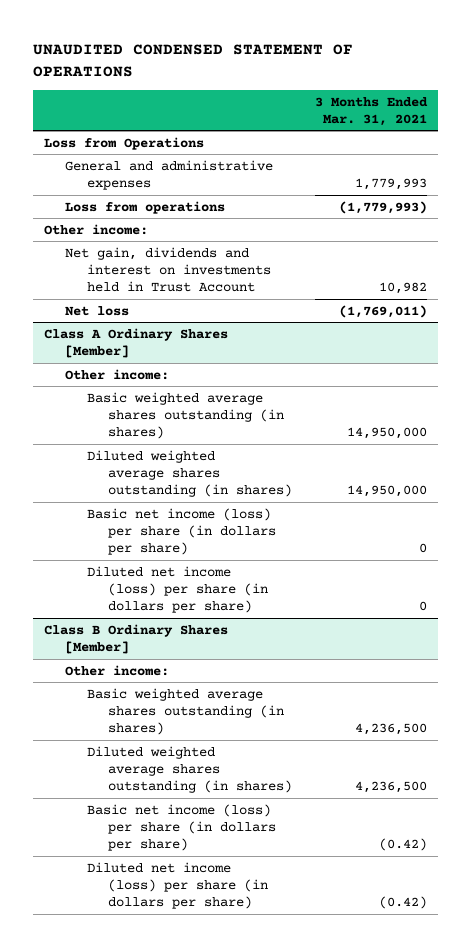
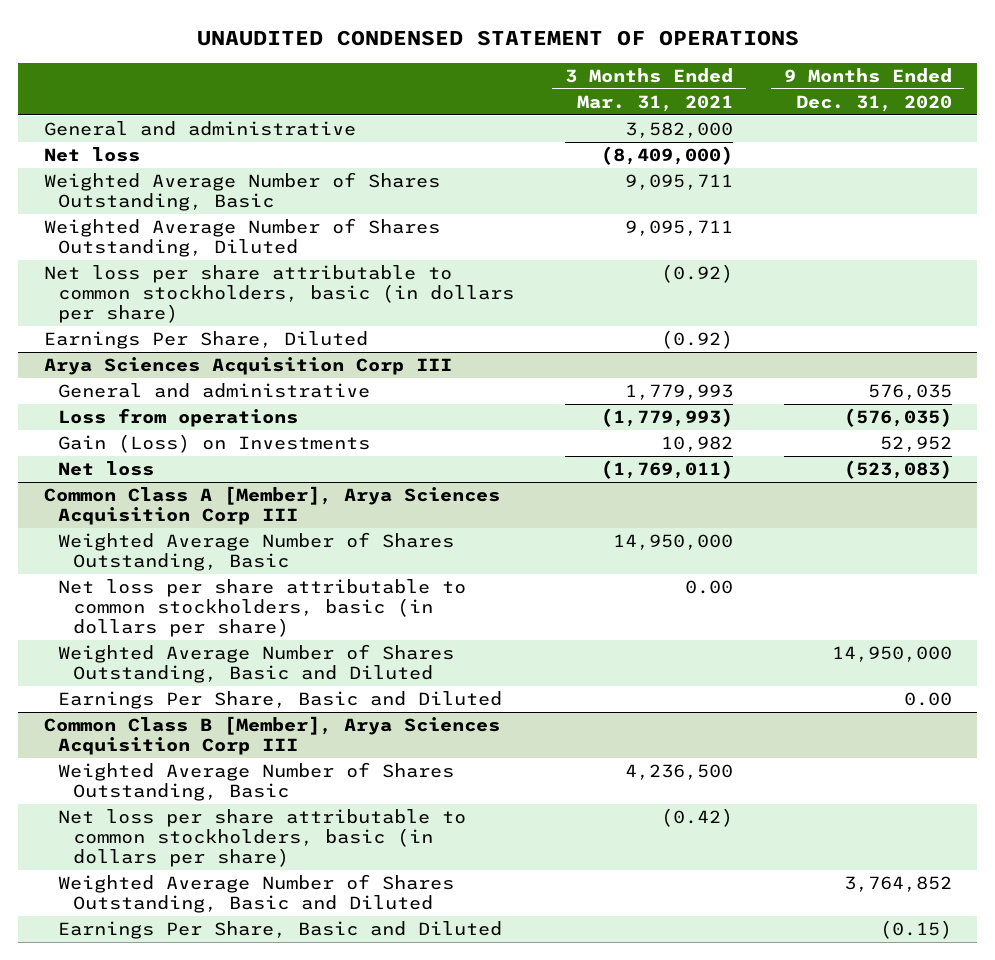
- | 3 Months Ended Mar. 31, 2021
+ | 3 Months Ended Mar. 31, 2021 | 9 Months Ended Dec. 31, 2020
- Loss from Operations
- General and administrative expenses | 1,779,993
+ General and administrative | 3,582,000 |
+ Net loss | (8,409,000) |
+ Weighted Average Number of Shares Outstanding, Basic | 9,095,711 |
+ Weighted Average Number of Shares Outstanding, Diluted | 9,095,711 |
+ Net loss per share attributable to common stockholders, basic (in dollars per share) | (0.92) |
+ Earnings Per Share, Diluted | (0.92) |
+ Arya Sciences Acquisition Corp III
+ General and administrative | 1,779,993 | 576,035
- Other income:
- Net gain, dividends and interest on investments held in Trust Account | 10,982
+ Gain (Loss) on Investments | 10,982 | 52,952
- Class A Ordinary Shares [Member]
- Other income:
- Basic weighted average shares outstanding (in shares) | 14,950,000
- Diluted weighted average shares outstanding (in shares) | 14,950,000
- Basic net income (loss) per share (in dollars per share) | 0
- Diluted net income (loss) per share (in dollars per share) | 0
- Class B Ordinary Shares [Member]
- Other income:
- Basic weighted average shares outstanding (in shares) | 4,236,500
- Diluted weighted average shares outstanding (in shares) | 4,236,500
- Basic net income (loss) per share (in dollars per share) | (0.42)
- Diluted net income (loss) per share (in dollars per share) | (0.42)
+ Common Class A [Member], Arya Sciences Acquisition Corp III
+ Weighted Average Number of Shares Outstanding, Basic | 14,950,000 |
+ Net loss per share attributable to common stockholders, basic (in dollars per share) | 0.00 |
+ Weighted Average Number of Shares Outstanding, Basic and Diluted | | 14,950,000
+ Earnings Per Share, Basic and Diluted | | 0.00
+ Common Class B [Member], Arya Sciences Acquisition Corp III
+ Weighted Average Number of Shares Outstanding, Basic | 4,236,500 |
+ Net loss per share attributable to common stockholders, basic (in dollars per share) | (0.42) |
+ Weighted Average Number of Shares Outstanding, Basic and Diluted | | 3,764,852
+ Earnings Per Share, Basic and Diluted | | (0.15)

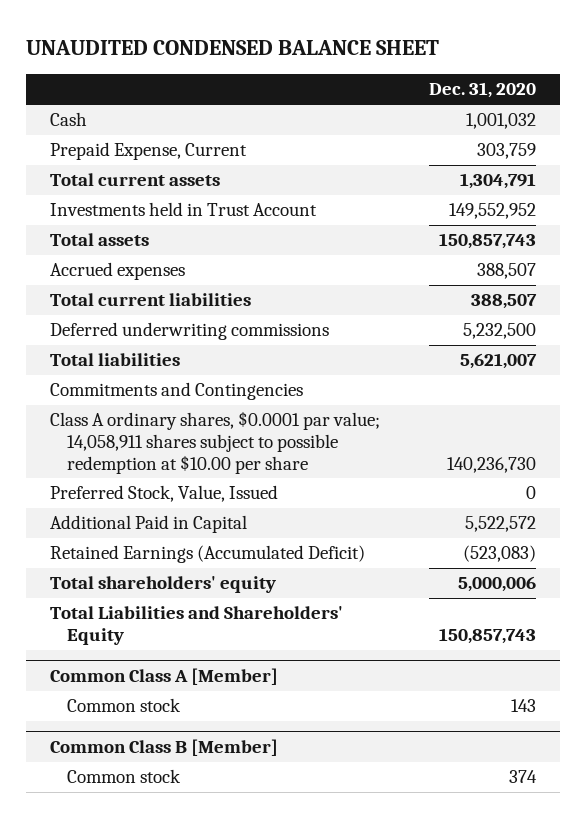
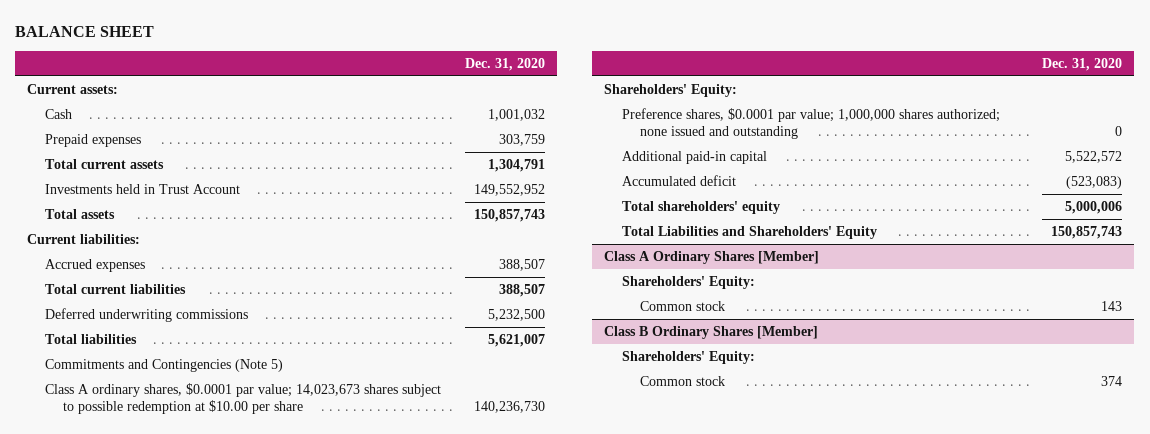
- UNAUDITED CONDENSED BALANCE SHEET
+ BALANCE SHEET
+ Current assets:
- Prepaid Expense, Current | 303,759
+ Prepaid expenses | 303,759
+ Current liabilities:
- Commitments and Contingencies
- Class A ordinary shares, $0.0001 par value; 14,058,911 shares subject to possible redemption at $10.00 per share | 140,236,730
- Preferred Stock, Value, Issued | 0
- Additional Paid in Capital | 5,522,572
- Retained Earnings (Accumulated Deficit) | (523,083)
+ Commitments and Contingencies (Note 5)
+ Class A ordinary shares, $0.0001 par value; 14,023,673 shares subject to possible redemption at $10.00 per share | 140,236,730
+ Shareholders' Equity:
+ Preference shares, $0.0001 par value; 1,000,000 shares authorized; none issued and outstanding | 0
+ Additional paid-in capital | 5,522,572
+ Accumulated deficit | (523,083)
- Common Class A [Member]
+ Class A Ordinary Shares [Member]
+ Shareholders' Equity:
- Common Class B [Member]
+ Class B Ordinary Shares [Member]
+ Shareholders' Equity:

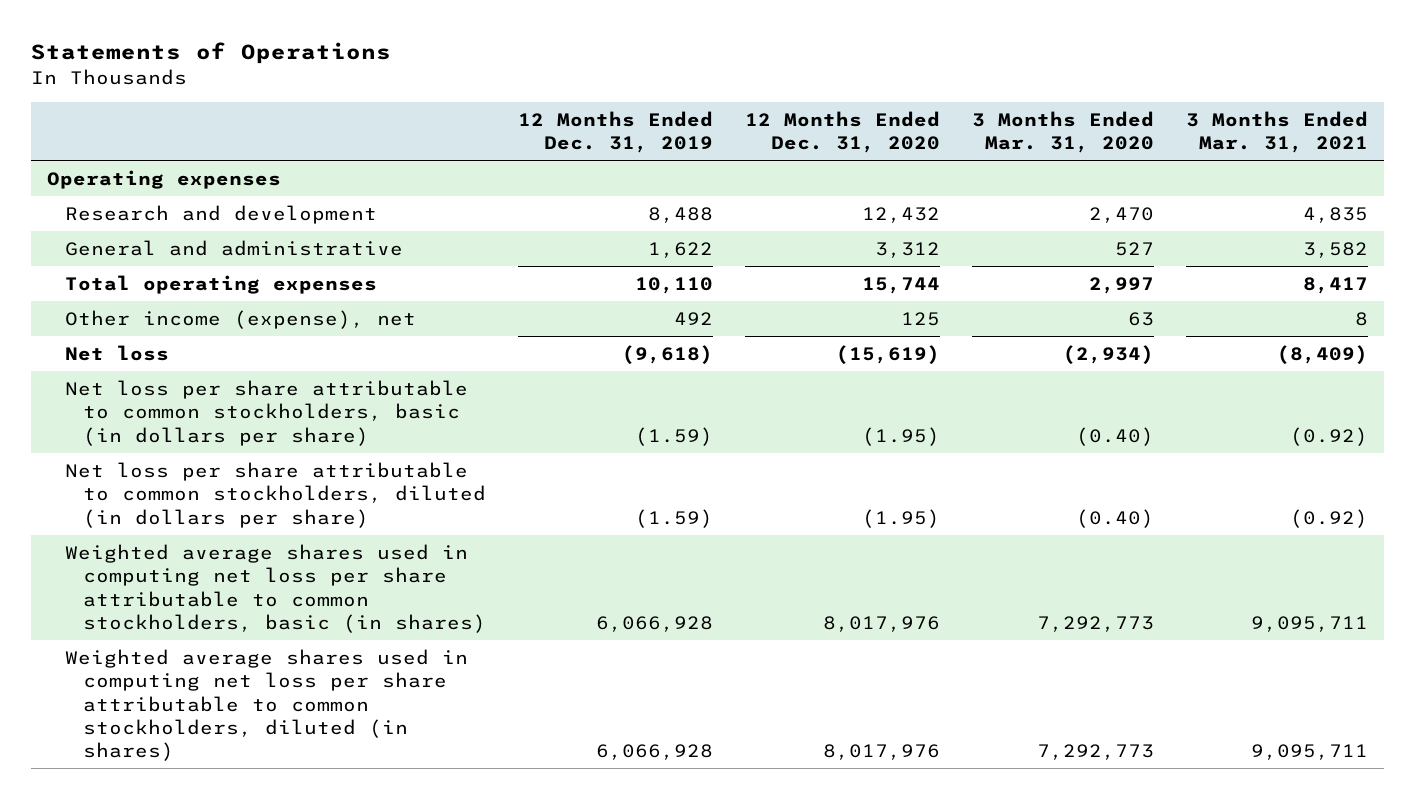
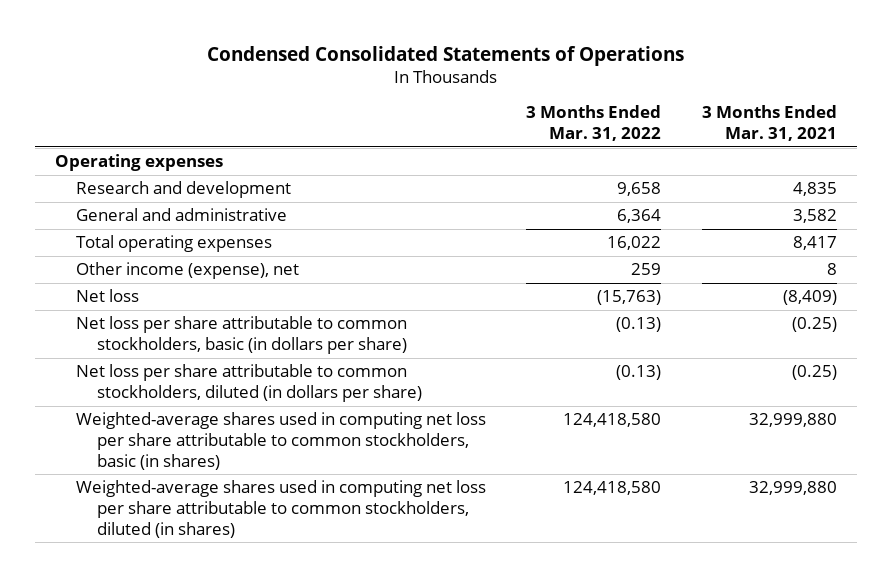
- Statements of Operations
+ Condensed Consolidated Statements of Operations
- | 12 Months Ended Dec. 31, 2019 | 12 Months Ended Dec. 31, 2020 | 3 Months Ended Mar. 31, 2020 | 3 Months Ended Mar. 31, 2021
+ | 3 Months Ended Mar. 31, 2022 | 3 Months Ended Mar. 31, 2021
- Net loss per share attributable to common stockholders, basic (in dollars per share) | (1.59) | (1.95) | (0.40) | (0.92)
- Net loss per share attributable to common stockholders, diluted (in dollars per share) | (1.59) | (1.95) | (0.40) | (0.92)
- Weighted average shares used in computing net loss per share attributable to common stockholders, basic (in shares) | 6,066,928 | 8,017,976 | 7,292,773 | 9,095,711
- Weighted average shares used in computing net loss per share attributable to common stockholders, diluted (in shares) | 6,066,928 | 8,017,976 | 7,292,773 | 9,095,711
+ Net loss per share attributable to common stockholders, basic (in dollars per share) | (0.13) | (0.25)
+ Net loss per share attributable to common stockholders, diluted (in dollars per share) | (0.13) | (0.25)
+ Weighted-average shares used in computing net loss per share attributable to common stockholders, basic (in shares) | 124,418,580 | 32,999,880
+ Weighted-average shares used in computing net loss per share attributable to common stockholders, diluted (in shares) | 124,418,580 | 32,999,880

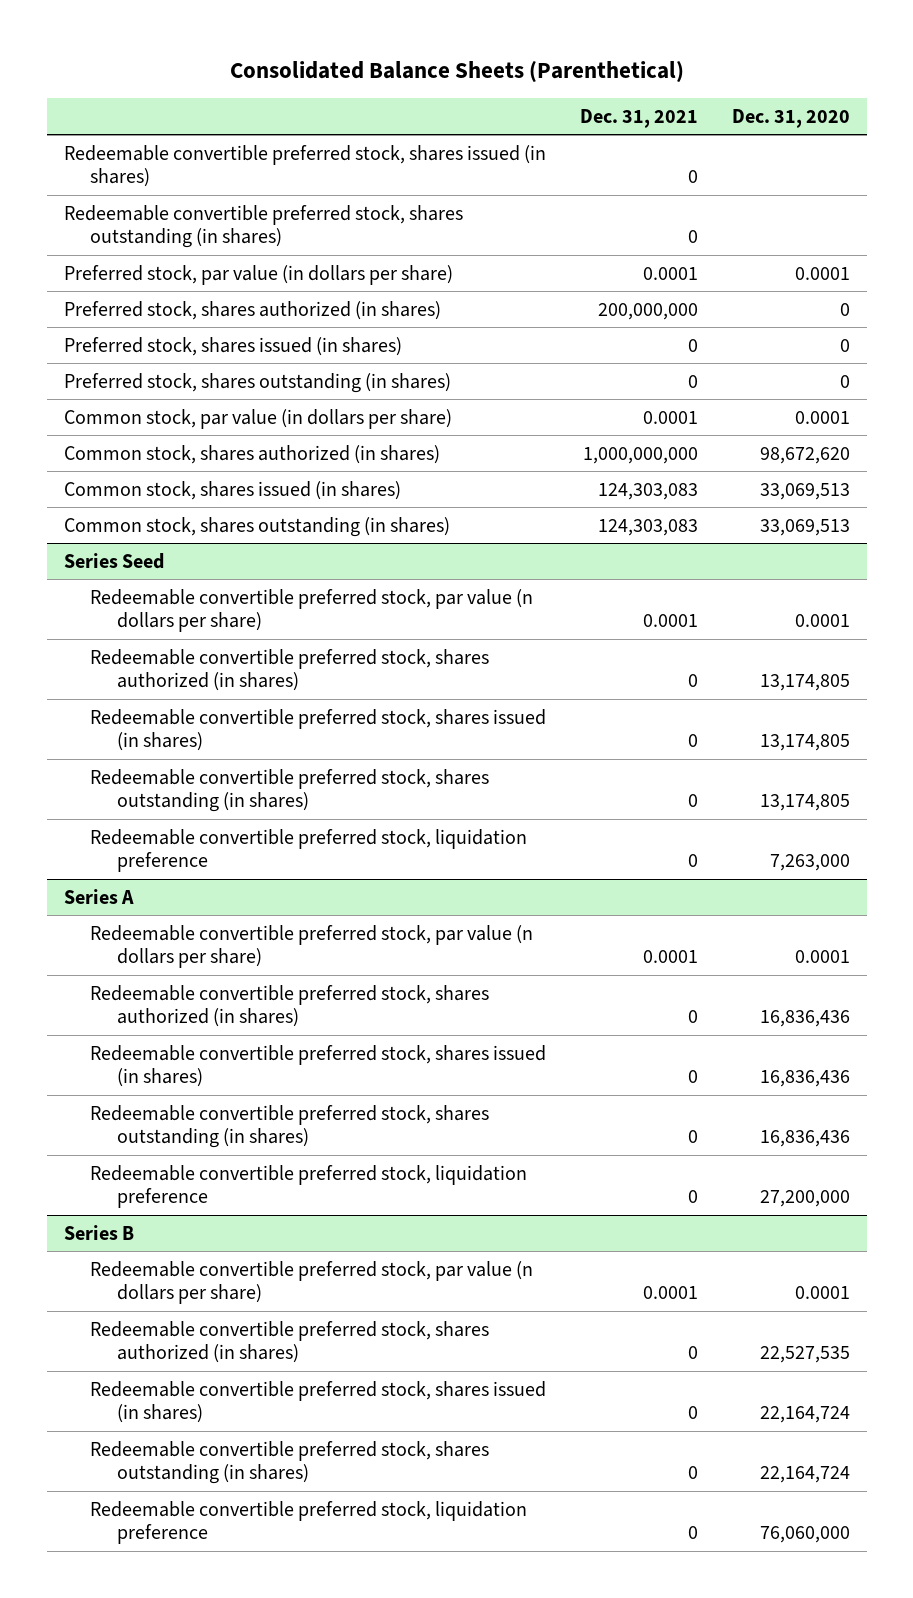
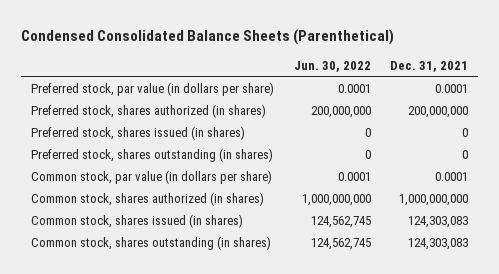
- Consolidated Balance Sheets (Parenthetical)
+ Condensed Consolidated Balance Sheets (Parenthetical)
- | Dec. 31, 2021 | Dec. 31, 2020
+ | Jun. 30, 2022 | Dec. 31, 2021
- Redeemable convertible preferred stock, shares issued (in shares) | 0 |
- Redeemable convertible preferred stock, shares outstanding (in shares) | 0 |
- Series Seed
- Redeemable convertible preferred stock, par value (n dollars per share) | 0.0001 | 0.0001
- Redeemable convertible preferred stock, shares authorized (in shares) | 0 | 13,174,805
- Redeemable convertible preferred stock, shares issued (in shares) | 0 | 13,174,805
- Redeemable convertible preferred stock, shares outstanding (in shares) | 0 | 13,174,805
- Redeemable convertible preferred stock, liquidation preference | 0 | 7,263,000
- Series A
- Redeemable convertible preferred stock, par value (n dollars per share) | 0.0001 | 0.0001
- Redeemable convertible preferred stock, shares authorized (in shares) | 0 | 16,836,436
- Redeemable convertible preferred stock, shares issued (in shares) | 0 | 16,836,436
- Redeemable convertible preferred stock, shares outstanding (in shares) | 0 | 16,836,436
- Redeemable convertible preferred stock, liquidation preference | 0 | 27,200,000
- Series B
- Redeemable convertible preferred stock, par value (n dollars per share) | 0.0001 | 0.0001
- Redeemable convertible preferred stock, shares authorized (in shares) | 0 | 22,527,535
- Redeemable convertible preferred stock, shares issued (in shares) | 0 | 22,164,724
- Redeemable convertible preferred stock, shares outstanding (in shares) | 0 | 22,164,724
- Redeemable convertible preferred stock, liquidation preference | 0 | 76,060,000

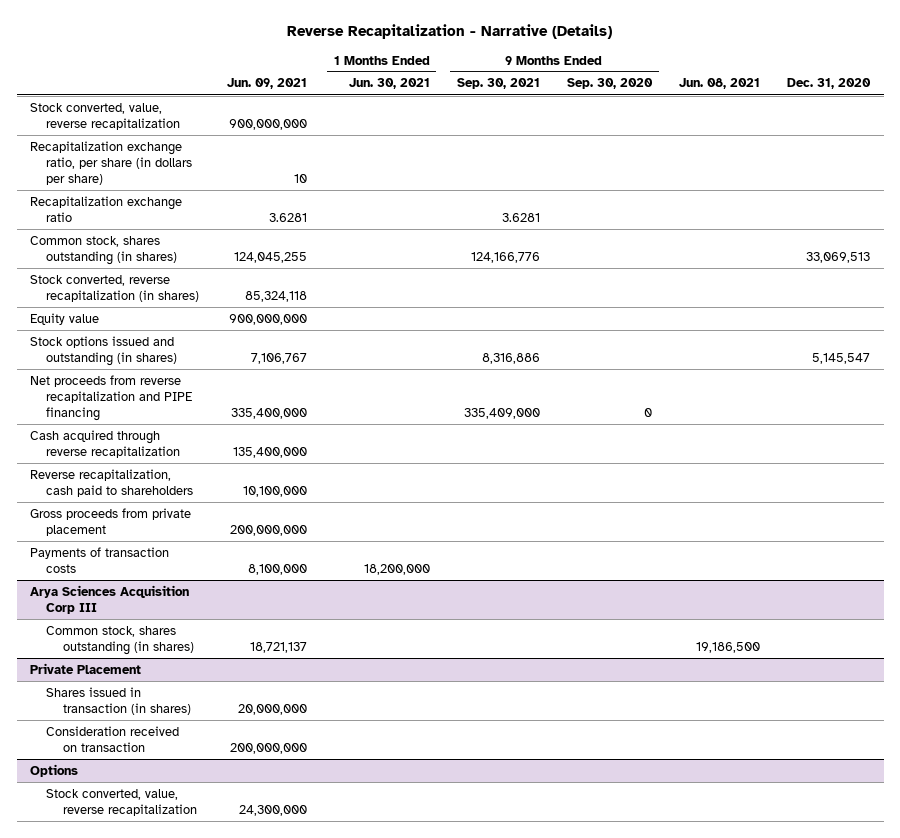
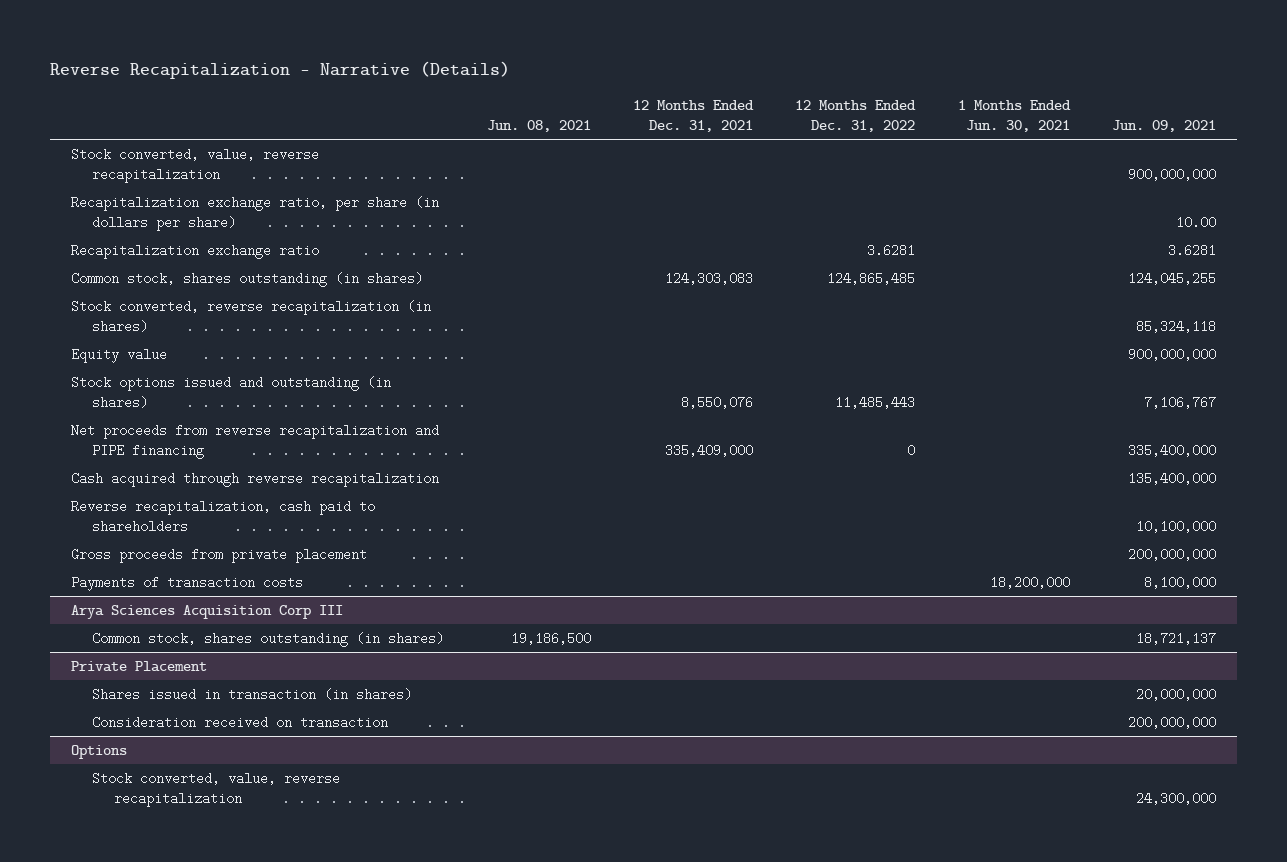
- | Jun. 09, 2021 | 1 Months Ended Jun. 30, 2021 | 9 Months Ended Sep. 30, 2021 | 9 Months Ended Sep. 30, 2020 | Jun. 08, 2021 | Dec. 31, 2020
+ | Jun. 08, 2021 | 12 Months Ended Dec. 31, 2021 | 12 Months Ended Dec. 31, 2022 | 1 Months Ended Jun. 30, 2021 | Jun. 09, 2021
- Recapitalization exchange ratio, per share (in dollars per share) | 10 | | | | |
+ Recapitalization exchange ratio, per share (in dollars per share) | | | | | 10.00

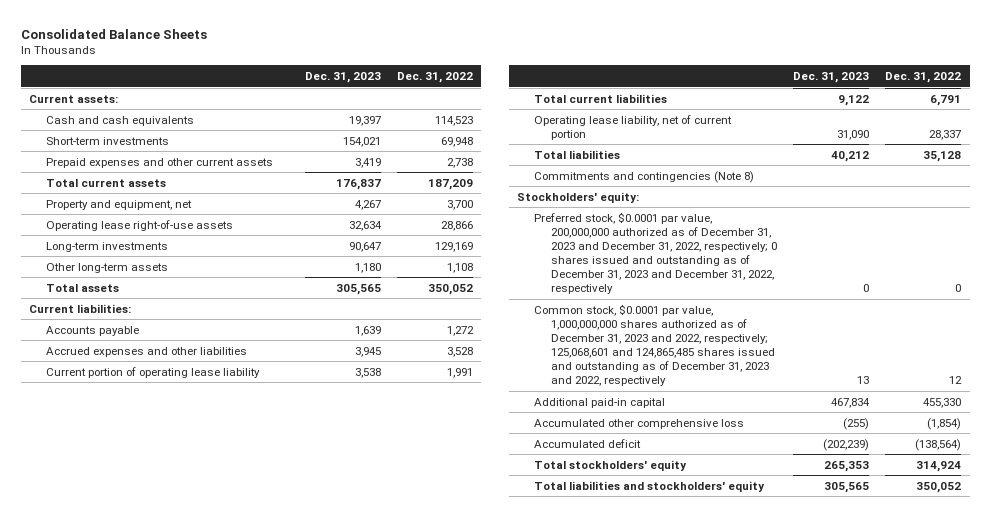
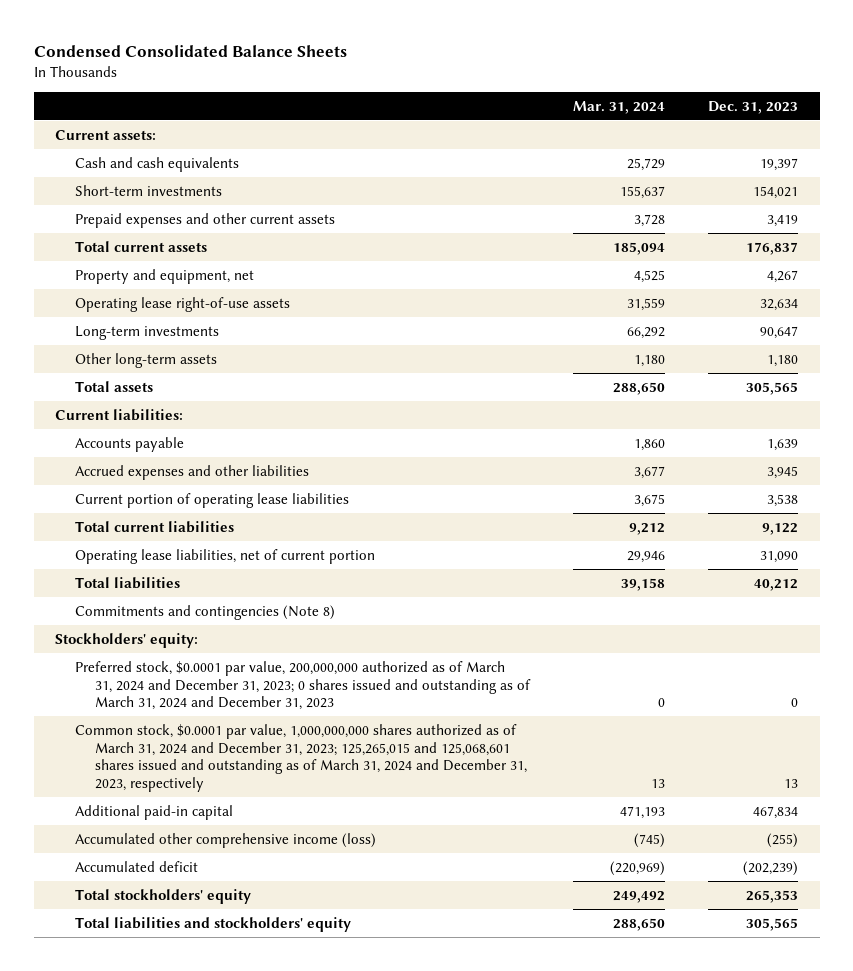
- Consolidated Balance Sheets
+ Condensed Consolidated Balance Sheets
- | Dec. 31, 2023 | Dec. 31, 2022
+ | Mar. 31, 2024 | Dec. 31, 2023
- Current portion of operating lease liability | 3,538 | 1,991
+ Current portion of operating lease liabilities | 3,675 | 3,538
- Operating lease liability, net of current portion | 31,090 | 28,337
+ Operating lease liabilities, net of current portion | 29,946 | 31,090
- Preferred stock, $0.0001 par value, 200,000,000 authorized as of December 31, 2023 and December 31, 2022, respectively; 0 shares issued and outstanding as of December 31, 2023 and December 31, 2022, respectively | 0 | 0
- Common stock, $0.0001 par value, 1,000,000,000 shares authorized as of December 31, 2023 and 2022, respectively; 125,068,601 and 124,865,485 shares issued and outstanding as of December 31, 2023 and 2022, respectively | 13 | 12
+ Preferred stock, $0.0001 par value, 200,000,000 authorized as of March 31, 2024 and December 31, 2023; 0 shares issued and outstanding as of March 31, 2024 and December 31, 2023 | 0 | 0
+ Common stock, $0.0001 par value, 1,000,000,000 shares authorized as of March 31, 2024 and December 31, 2023; 125,265,015 and 125,068,601 shares issued and outstanding as of March 31, 2024 and December 31, 2023, respectively | 13 | 13
- Accumulated other comprehensive loss | (255) | (1,854)
+ Accumulated other comprehensive income (loss) | (745) | (255)

